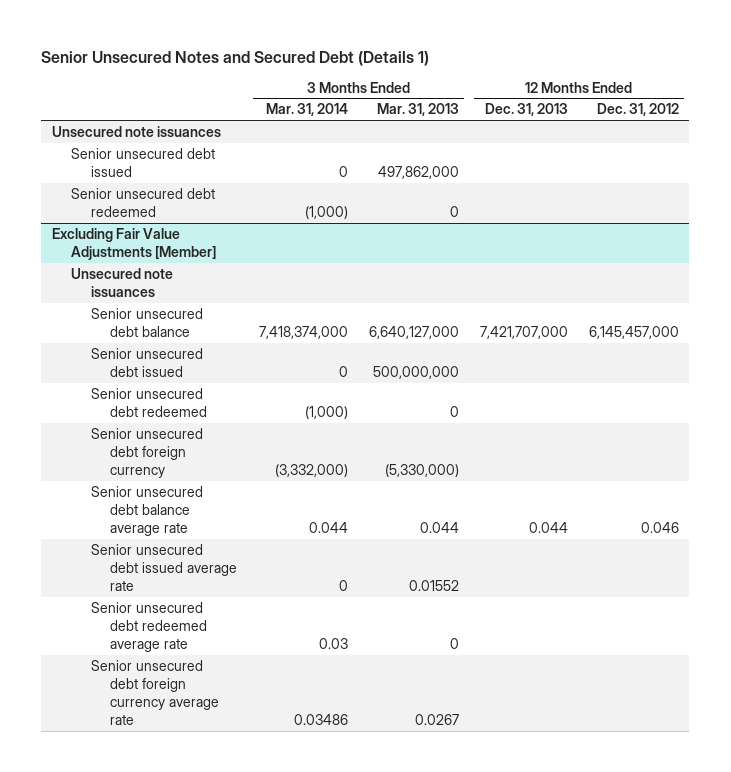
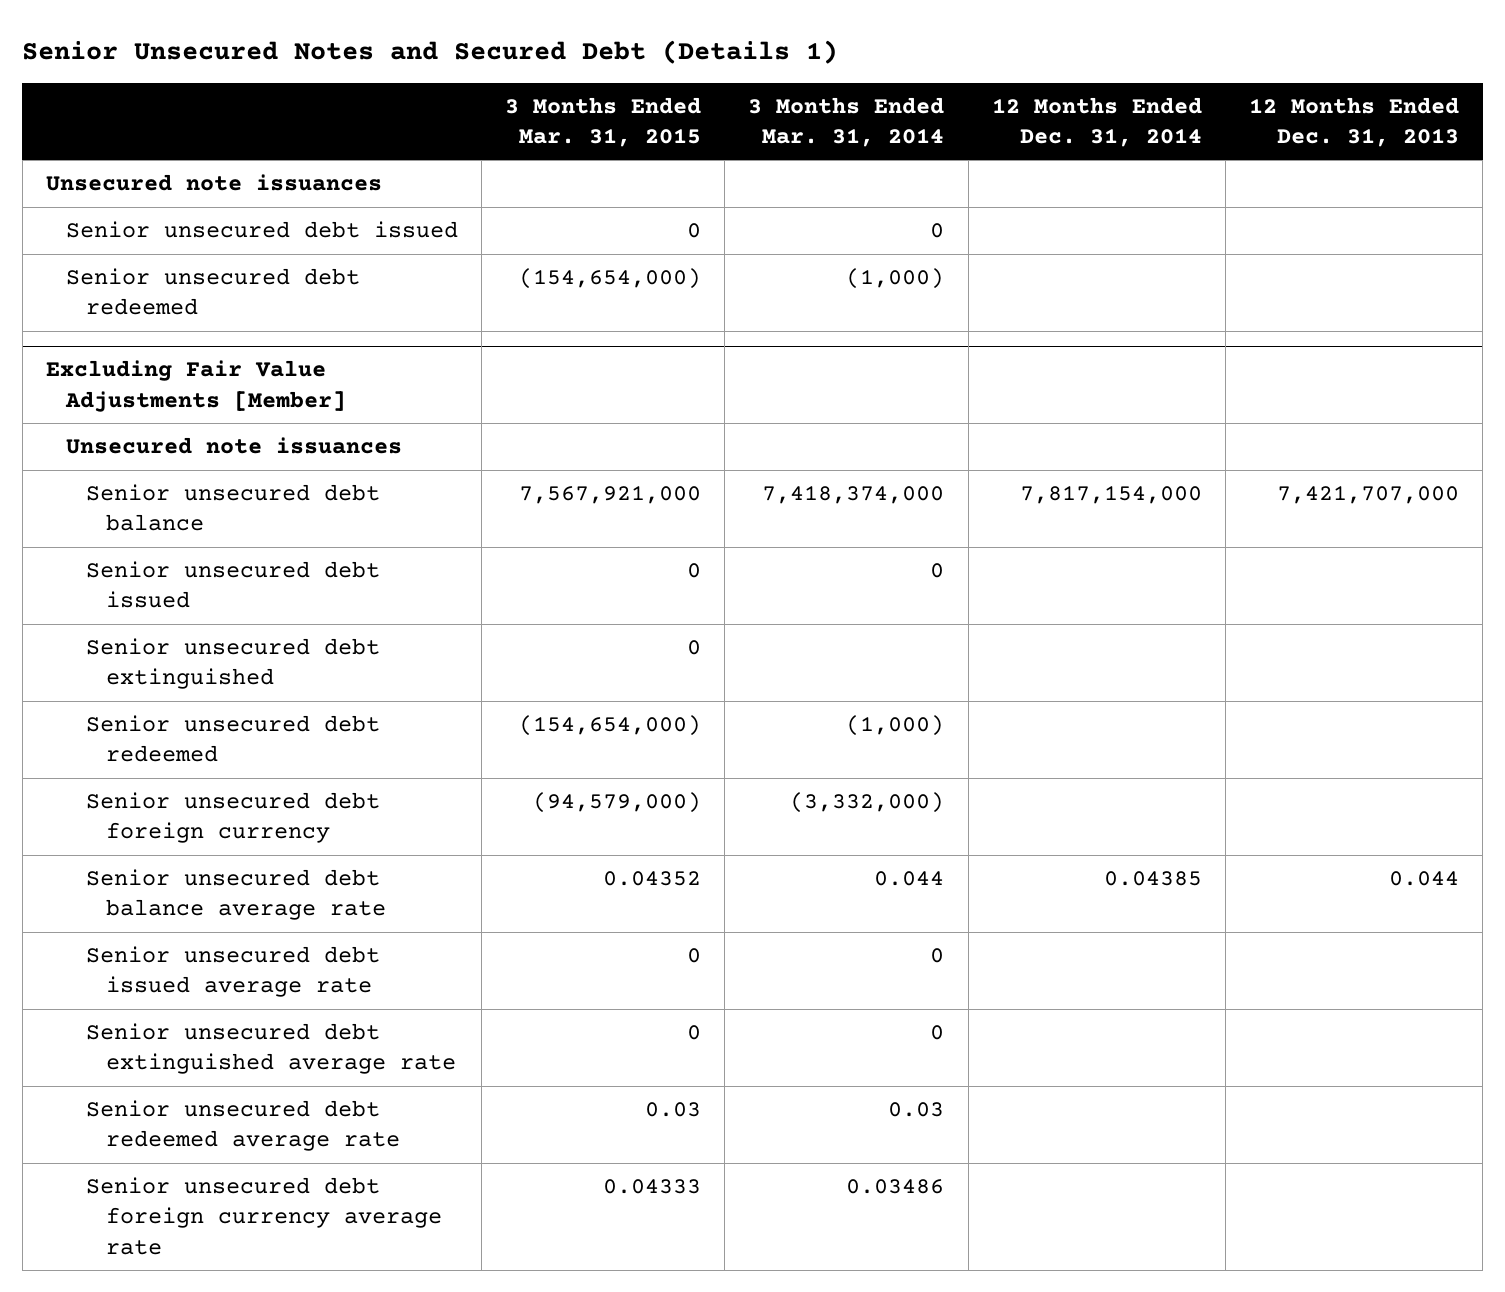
- | 3 Months Ended Mar. 31, 2014 | 3 Months Ended Mar. 31, 2013 | 12 Months Ended Dec. 31, 2013 | 12 Months Ended Dec. 31, 2012
+ | 3 Months Ended Mar. 31, 2015 | 3 Months Ended Mar. 31, 2014 | 12 Months Ended Dec. 31, 2014 | 12 Months Ended Dec. 31, 2013
@ Excluding Fair Value Adjustments [Member]
+ Senior unsecured debt extinguished | 0 | | |
+ Senior unsecured debt extinguished average rate | 0 | 0 | |

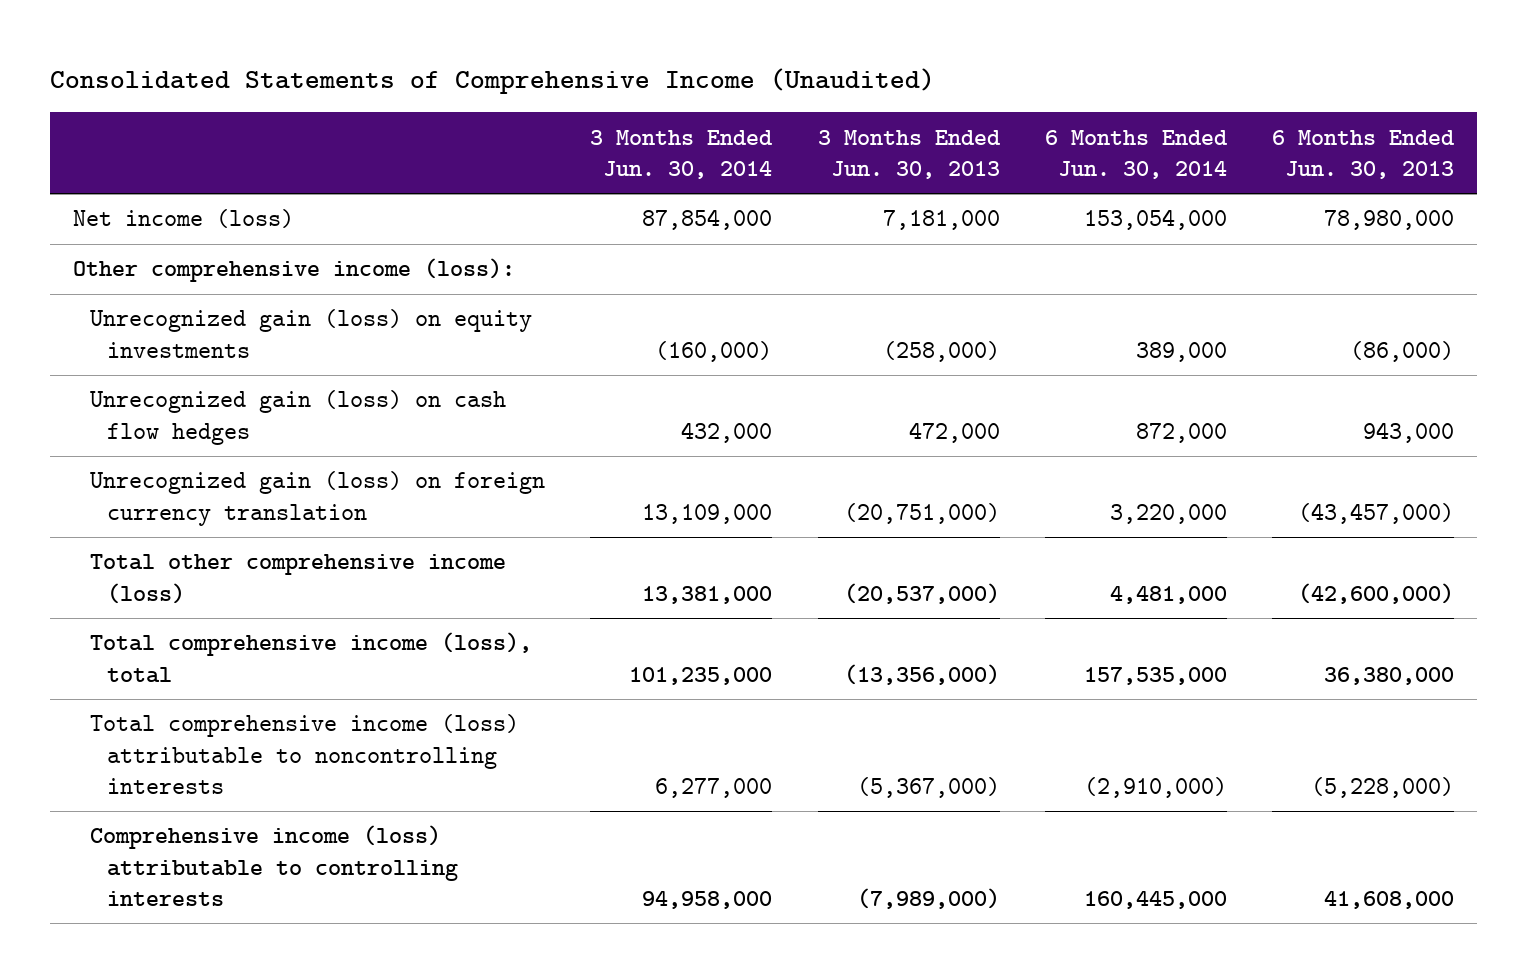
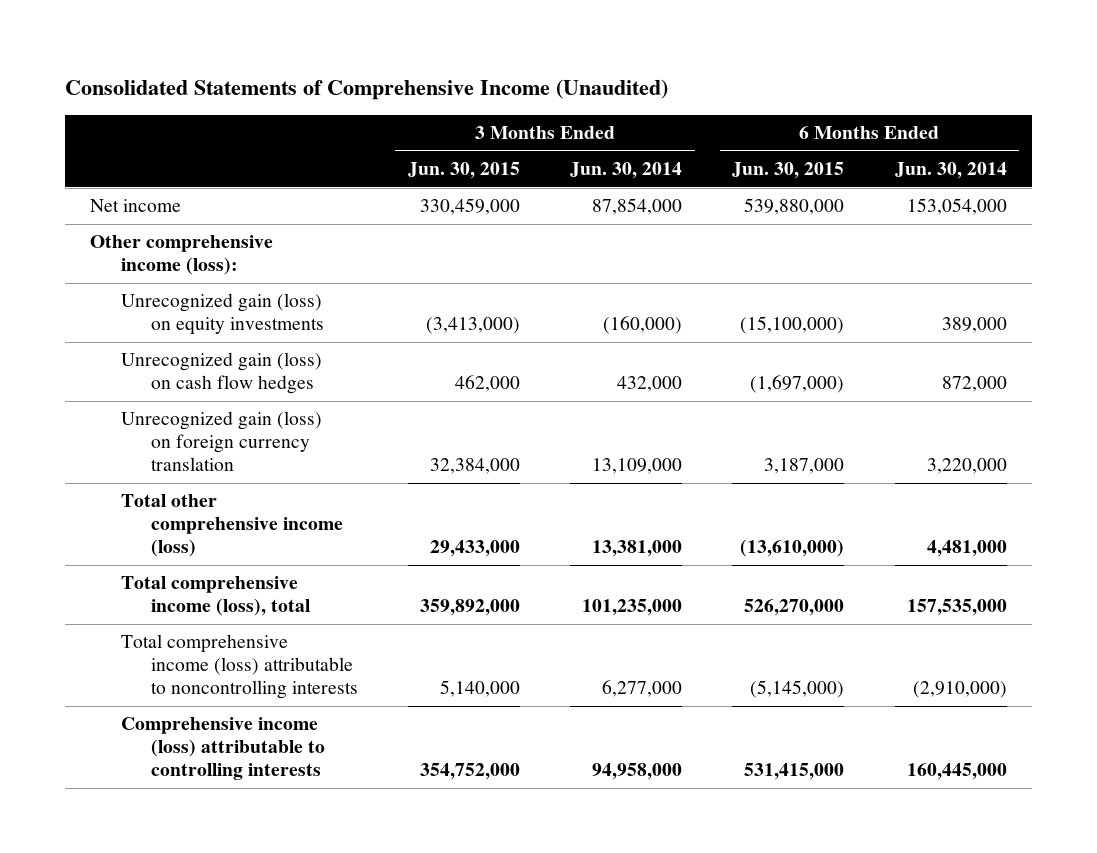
- | 3 Months Ended Jun. 30, 2014 | 3 Months Ended Jun. 30, 2013 | 6 Months Ended Jun. 30, 2014 | 6 Months Ended Jun. 30, 2013
+ | 3 Months Ended Jun. 30, 2015 | 3 Months Ended Jun. 30, 2014 | 6 Months Ended Jun. 30, 2015 | 6 Months Ended Jun. 30, 2014
- Net income (loss) | 87,854,000 | 7,181,000 | 153,054,000 | 78,980,000
+ Net income | 330,459,000 | 87,854,000 | 539,880,000 | 153,054,000

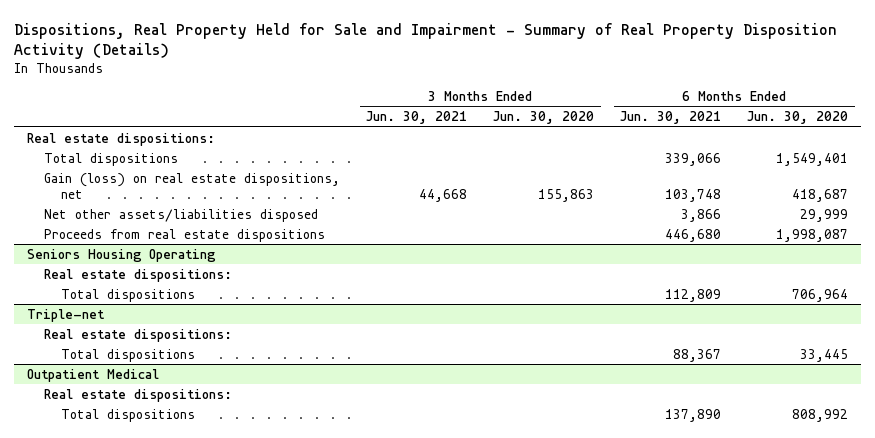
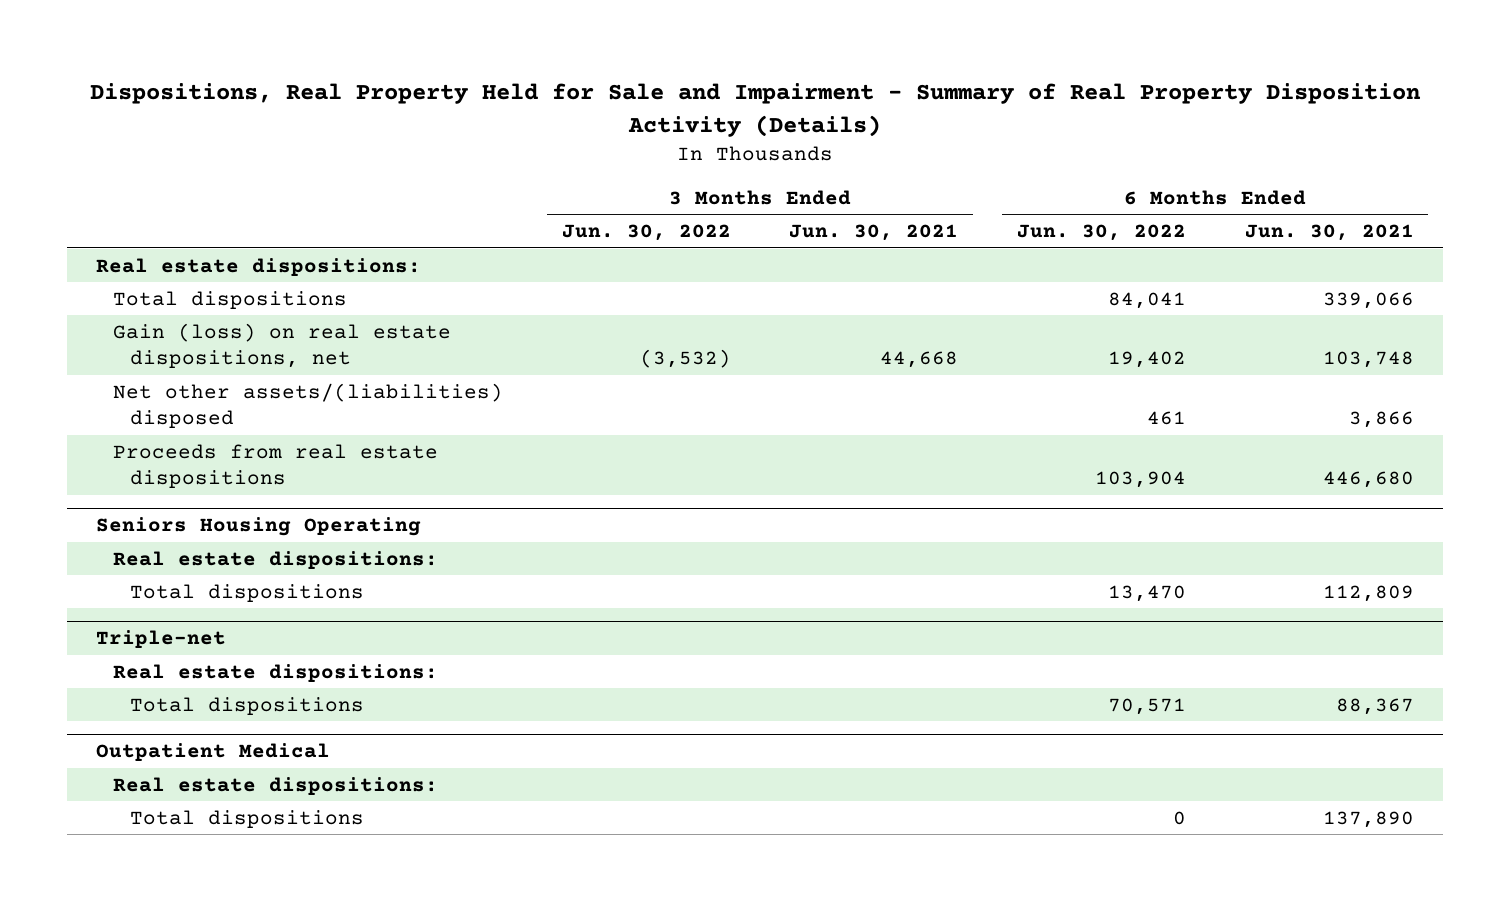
- | 3 Months Ended Jun. 30, 2021 | 3 Months Ended Jun. 30, 2020 | 6 Months Ended Jun. 30, 2021 | 6 Months Ended Jun. 30, 2020
+ | 3 Months Ended Jun. 30, 2022 | 3 Months Ended Jun. 30, 2021 | 6 Months Ended Jun. 30, 2022 | 6 Months Ended Jun. 30, 2021
- Net other assets/liabilities disposed | | | 3,866 | 29,999
+ Net other assets/(liabilities) disposed | | | 461 | 3,866

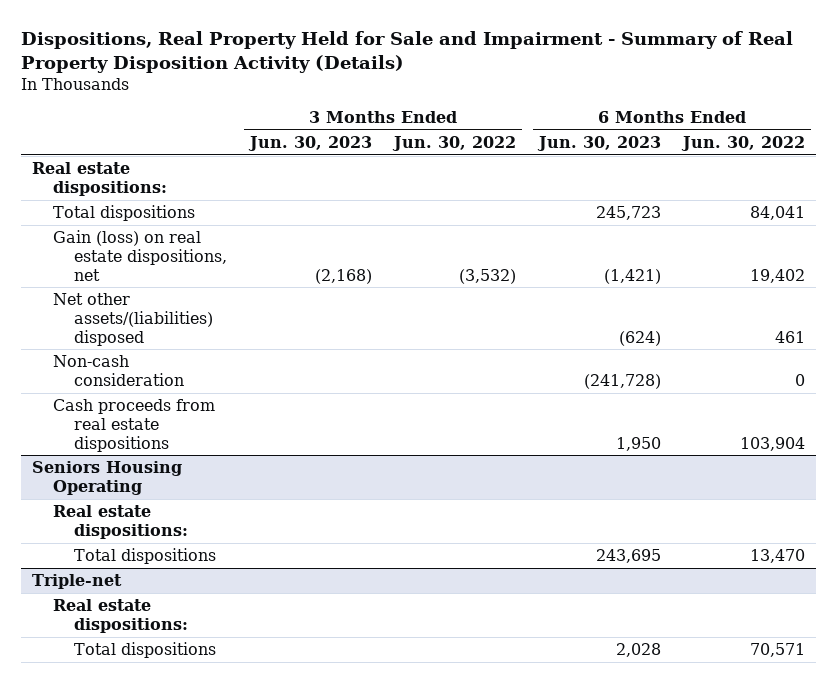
- | 3 Months Ended Jun. 30, 2022 | 3 Months Ended Jun. 30, 2021 | 6 Months Ended Jun. 30, 2022 | 6 Months Ended Jun. 30, 2021
+ | 3 Months Ended Jun. 30, 2023 | 3 Months Ended Jun. 30, 2022 | 6 Months Ended Jun. 30, 2023 | 6 Months Ended Jun. 30, 2022
- Proceeds from real estate dispositions | | | 103,904 | 446,680
+ Non-cash consideration | | | (241,728) | 0
+ Cash proceeds from real estate dispositions | | | 1,950 | 103,904
- Outpatient Medical
- Real estate dispositions:
- Total dispositions | | | 0 | 137,890

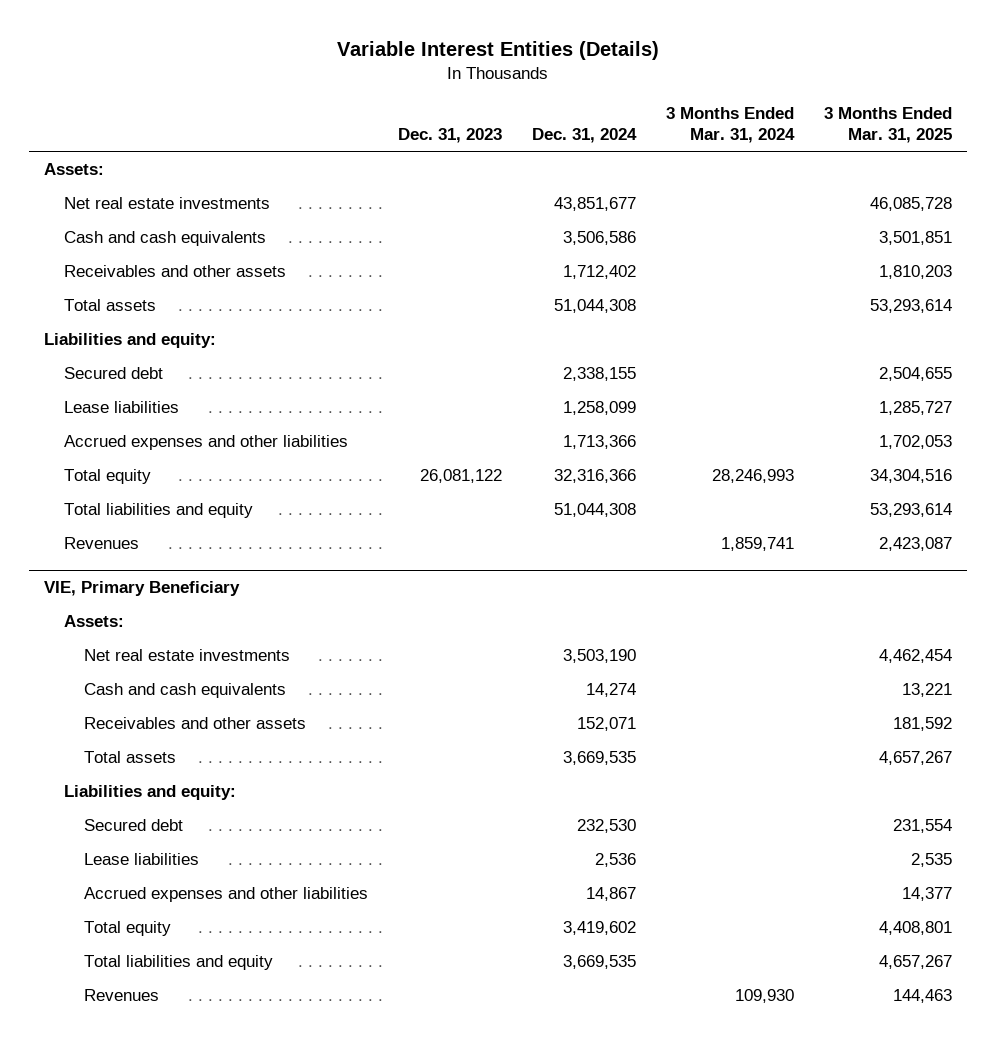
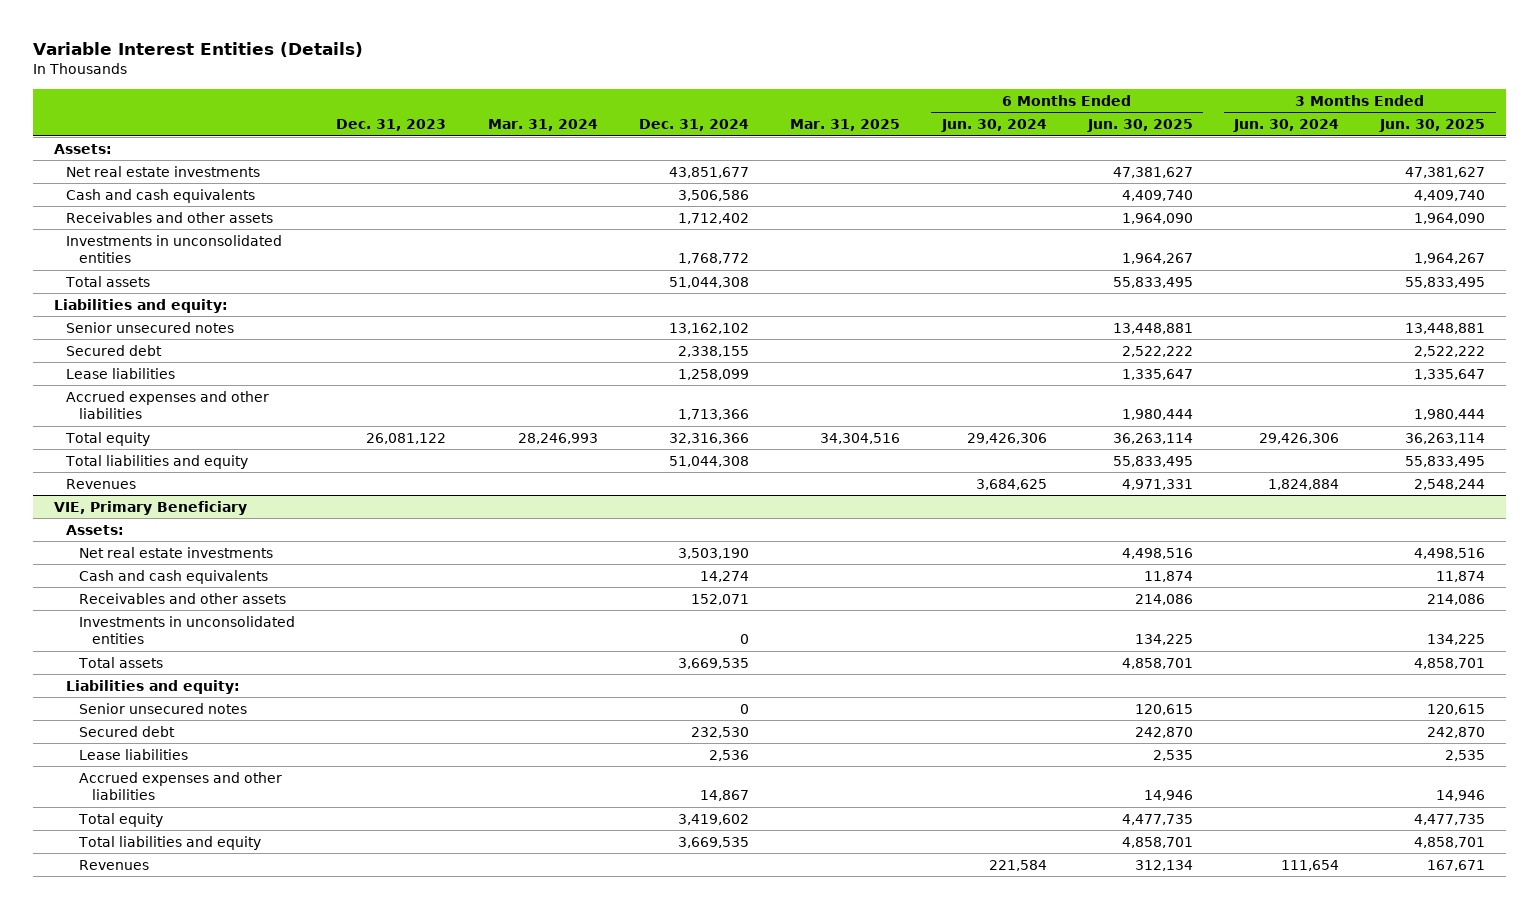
- | Dec. 31, 2023 | Dec. 31, 2024 | 3 Months Ended Mar. 31, 2024 | 3 Months Ended Mar. 31, 2025
+ | Dec. 31, 2023 | Mar. 31, 2024 | Dec. 31, 2024 | Mar. 31, 2025 | 6 Months Ended Jun. 30, 2024 | 6 Months Ended Jun. 30, 2025 | 3 Months Ended Jun. 30, 2024 | 3 Months Ended Jun. 30, 2025
+ Investments in unconsolidated entities | | | 1,768,772 | | | 1,964,267 | | 1,964,267
+ Senior unsecured notes | | | 13,162,102 | | | 13,448,881 | | 13,448,881
@ VIE, Primary Beneficiary
+ Investments in unconsolidated entities | | | 0 | | | 134,225 | | 134,225
+ Senior unsecured notes | | | 0 | | | 120,615 | | 120,615

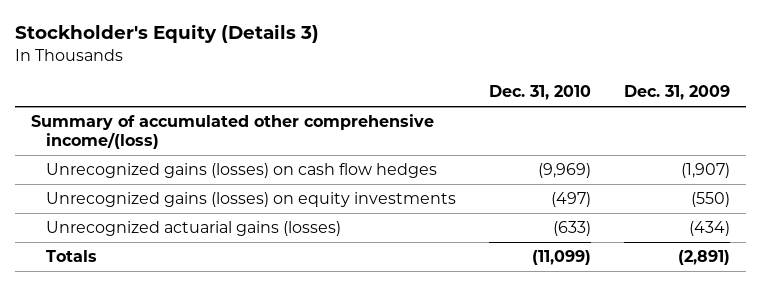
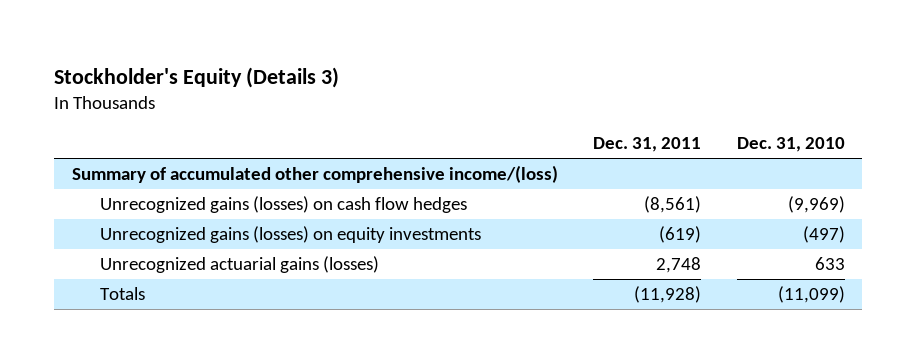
- | Dec. 31, 2010 | Dec. 31, 2009
+ | Dec. 31, 2011 | Dec. 31, 2010
- Unrecognized actuarial gains (losses) | (633) | (434)
+ Unrecognized actuarial gains (losses) | 2,748 | 633

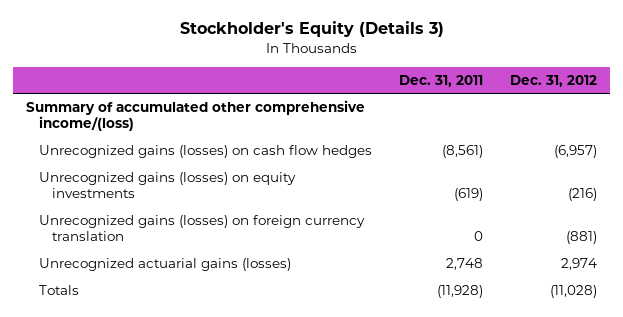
- | Dec. 31, 2011 | Dec. 31, 2010
+ | Dec. 31, 2011 | Dec. 31, 2012
+ Unrecognized gains (losses) on foreign currency translation | 0 | (881)

